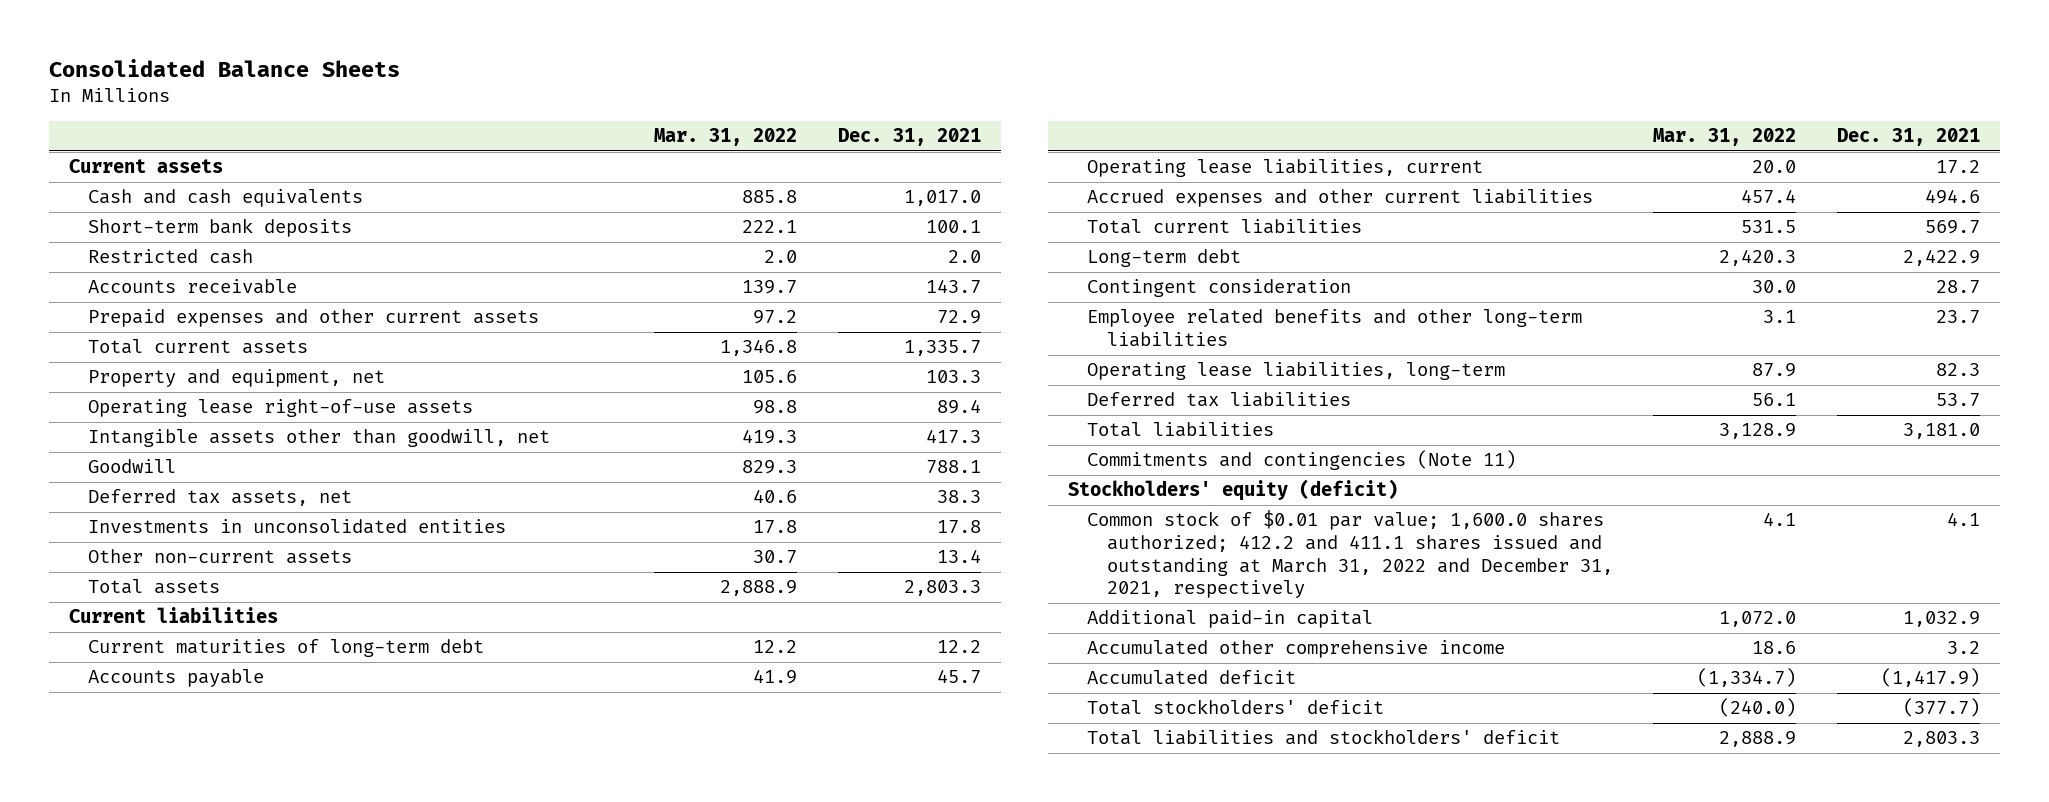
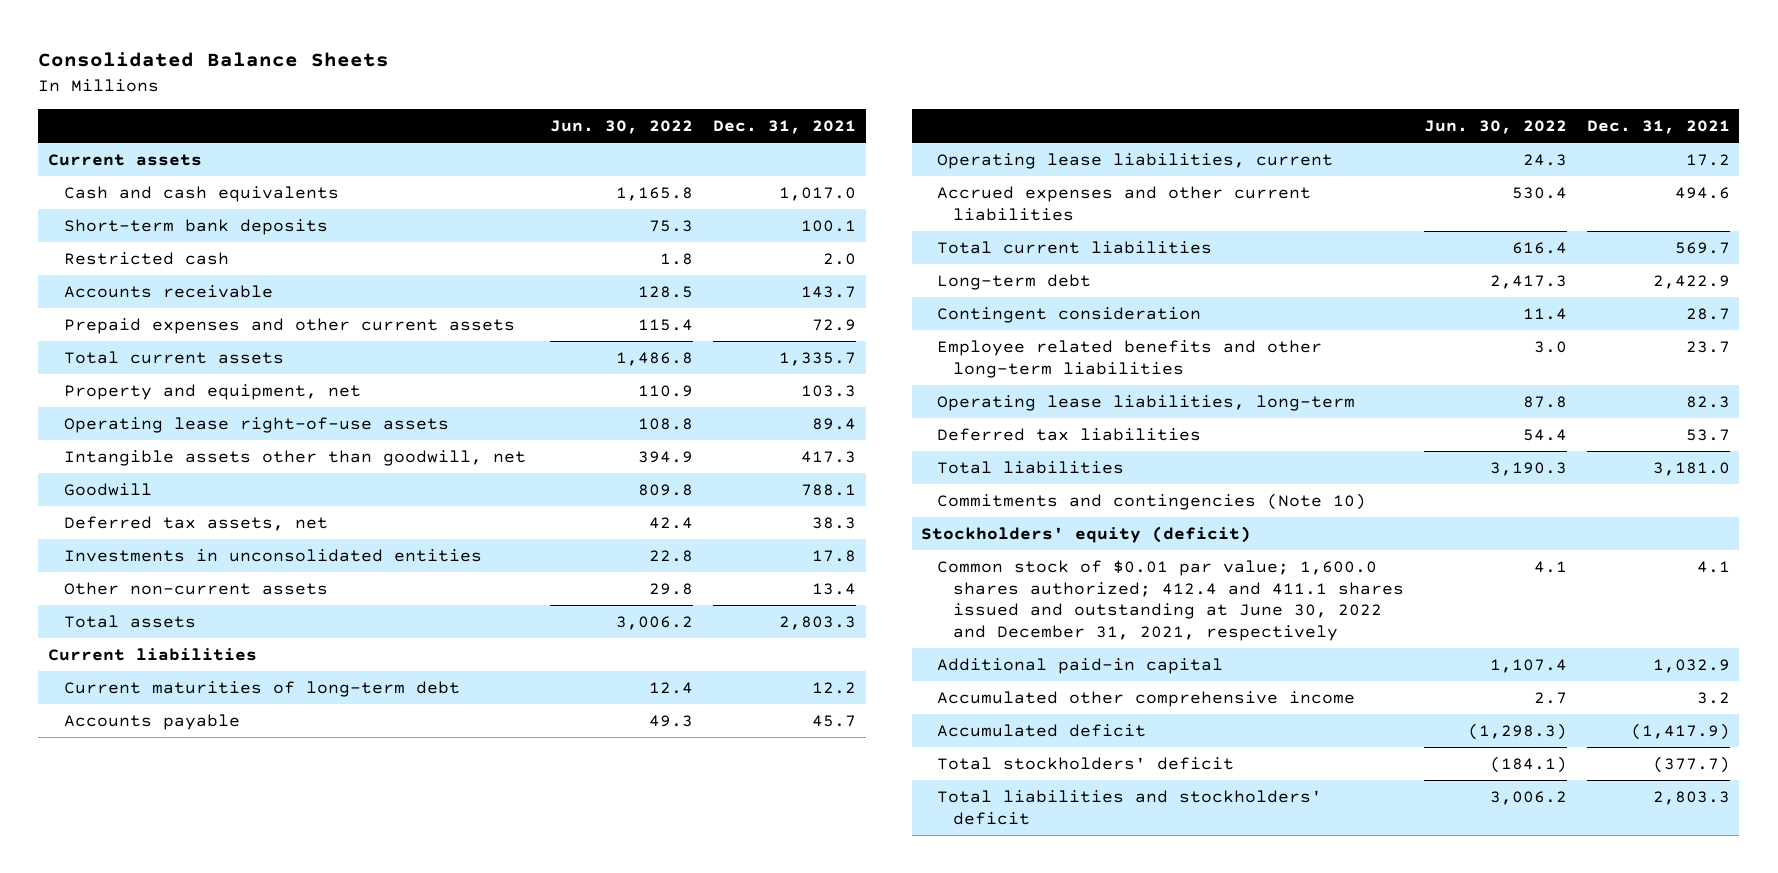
- | Mar. 31, 2022 | Dec. 31, 2021
+ | Jun. 30, 2022 | Dec. 31, 2021
- Commitments and contingencies (Note 11)
+ Commitments and contingencies (Note 10)
- Common stock of $0.01 par value; 1,600.0 shares authorized; 412.2 and 411.1 shares issued and outstanding at March 31, 2022 and December 31, 2021, respectively | 4.1 | 4.1
+ Common stock of $0.01 par value; 1,600.0 shares authorized; 412.4 and 411.1 shares issued and outstanding at June 30, 2022 and December 31, 2021, respectively | 4.1 | 4.1

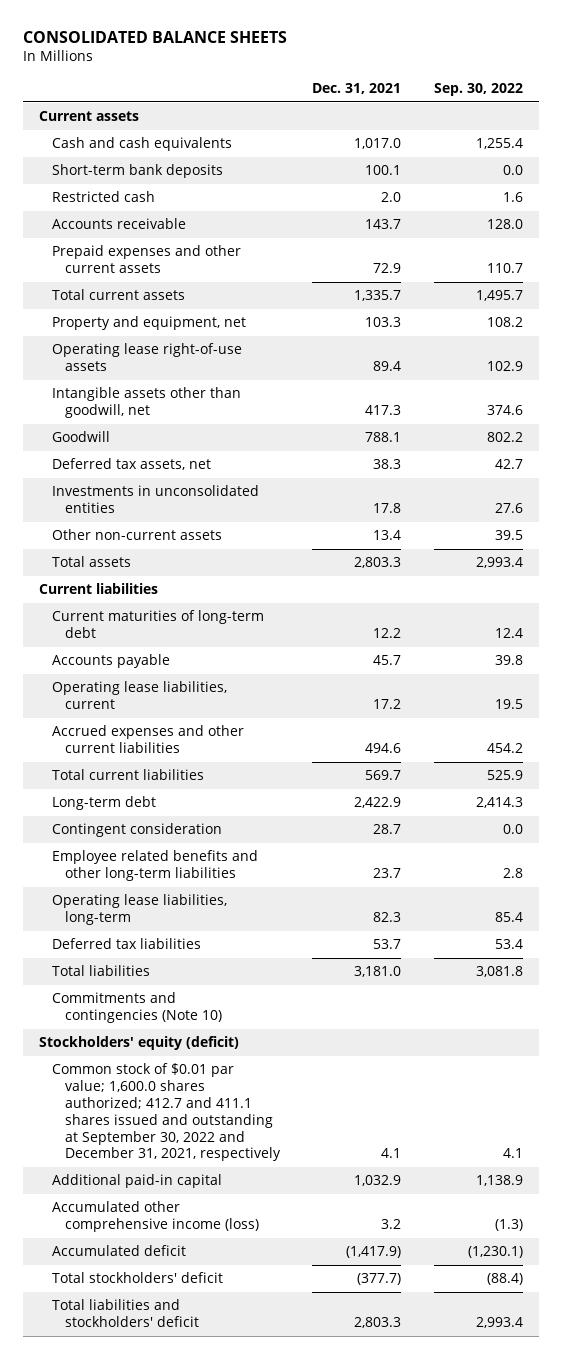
- Consolidated Balance Sheets
+ CONSOLIDATED BALANCE SHEETS
- | Jun. 30, 2022 | Dec. 31, 2021
+ | Dec. 31, 2021 | Sep. 30, 2022
- Common stock of $0.01 par value; 1,600.0 shares authorized; 412.4 and 411.1 shares issued and outstanding at June 30, 2022 and December 31, 2021, respectively | 4.1 | 4.1
+ Common stock of $0.01 par value; 1,600.0 shares authorized; 412.7 and 411.1 shares issued and outstanding at September 30, 2022 and December 31, 2021, respectively | 4.1 | 4.1
- Accumulated other comprehensive income | 2.7 | 3.2
+ Accumulated other comprehensive income (loss) | 3.2 | (1.3)

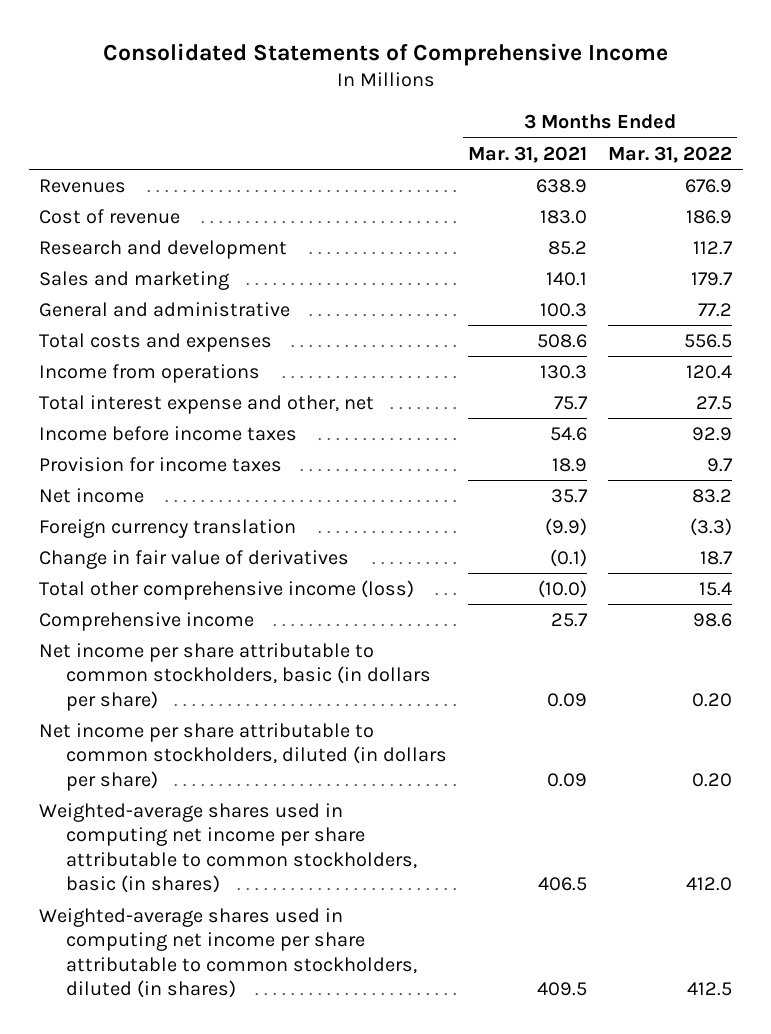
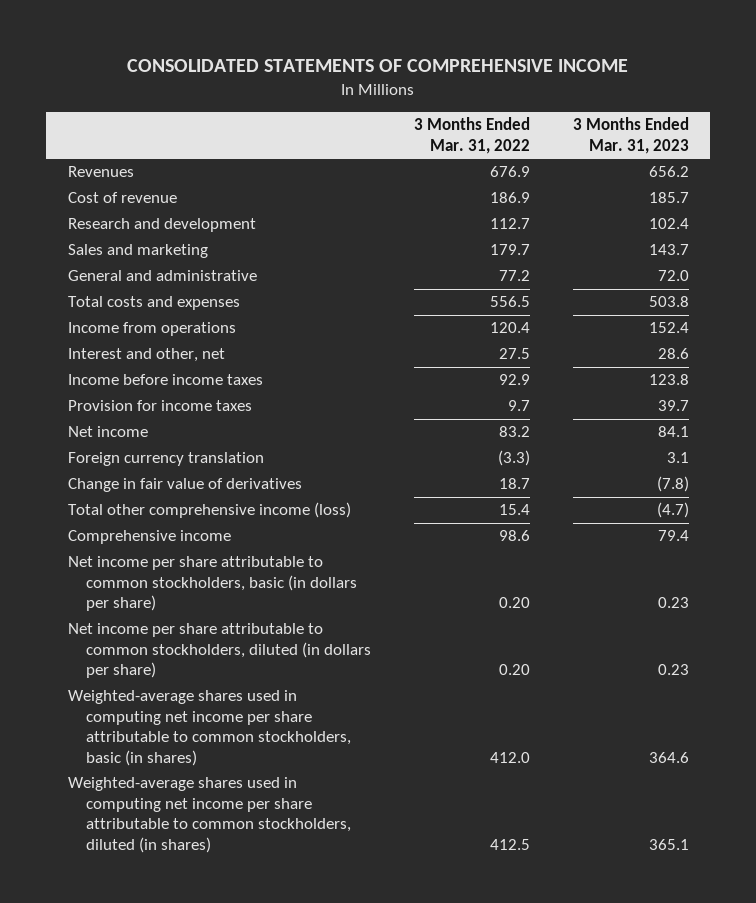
- Consolidated Statements of Comprehensive Income
+ CONSOLIDATED STATEMENTS OF COMPREHENSIVE INCOME
- | 3 Months Ended Mar. 31, 2021 | 3 Months Ended Mar. 31, 2022
+ | 3 Months Ended Mar. 31, 2022 | 3 Months Ended Mar. 31, 2023
- Total interest expense and other, net | 75.7 | 27.5
+ Interest and other, net | 27.5 | 28.6

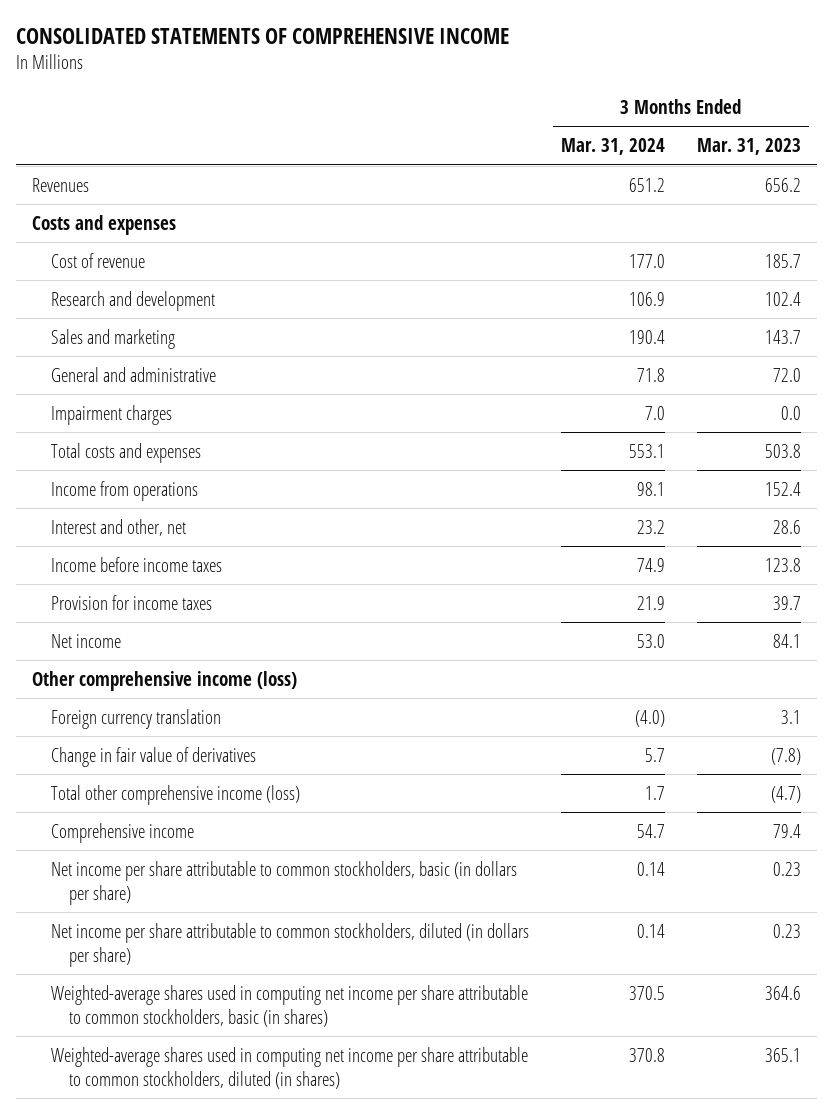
- | 3 Months Ended Mar. 31, 2022 | 3 Months Ended Mar. 31, 2023
+ | 3 Months Ended Mar. 31, 2024 | 3 Months Ended Mar. 31, 2023
+ Costs and expenses
+ Impairment charges | 7.0 | 0.0
+ Other comprehensive income (loss)

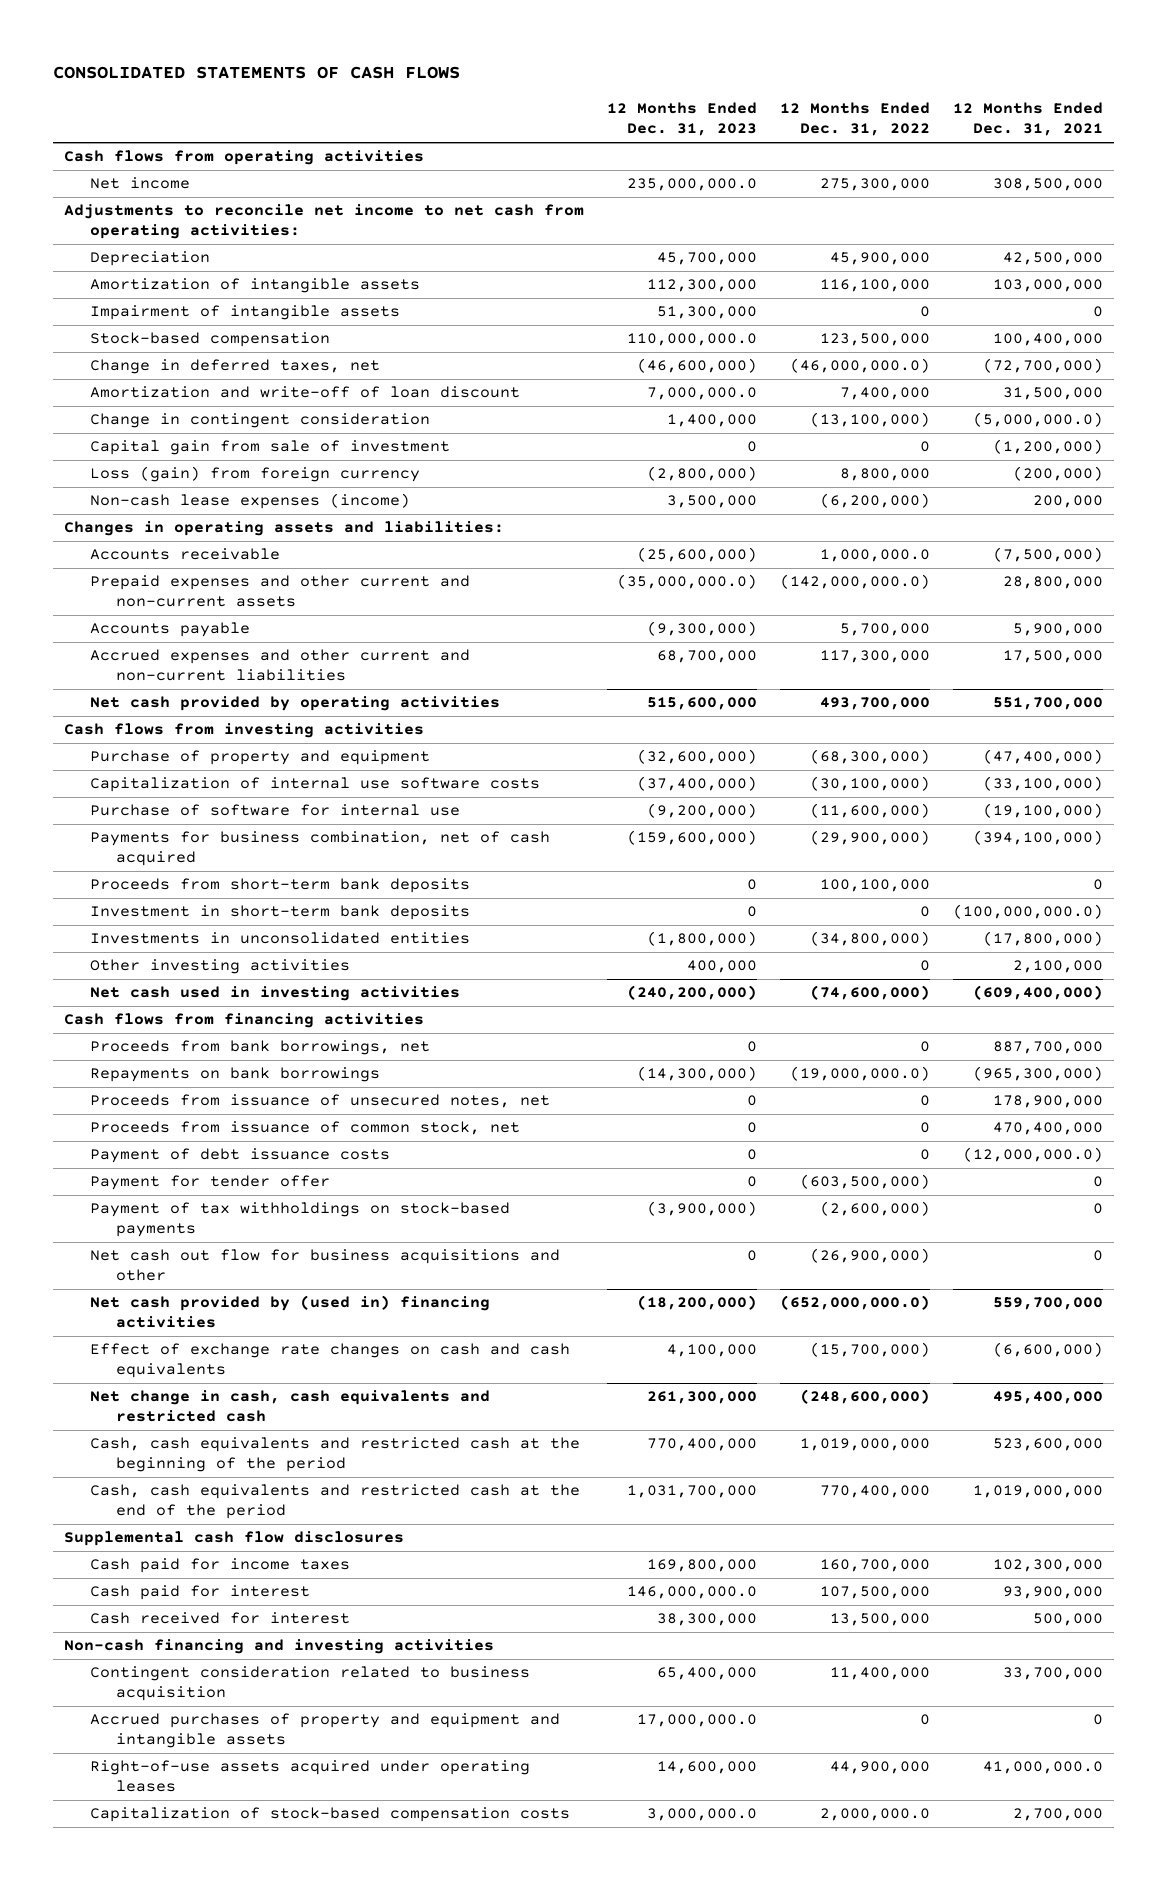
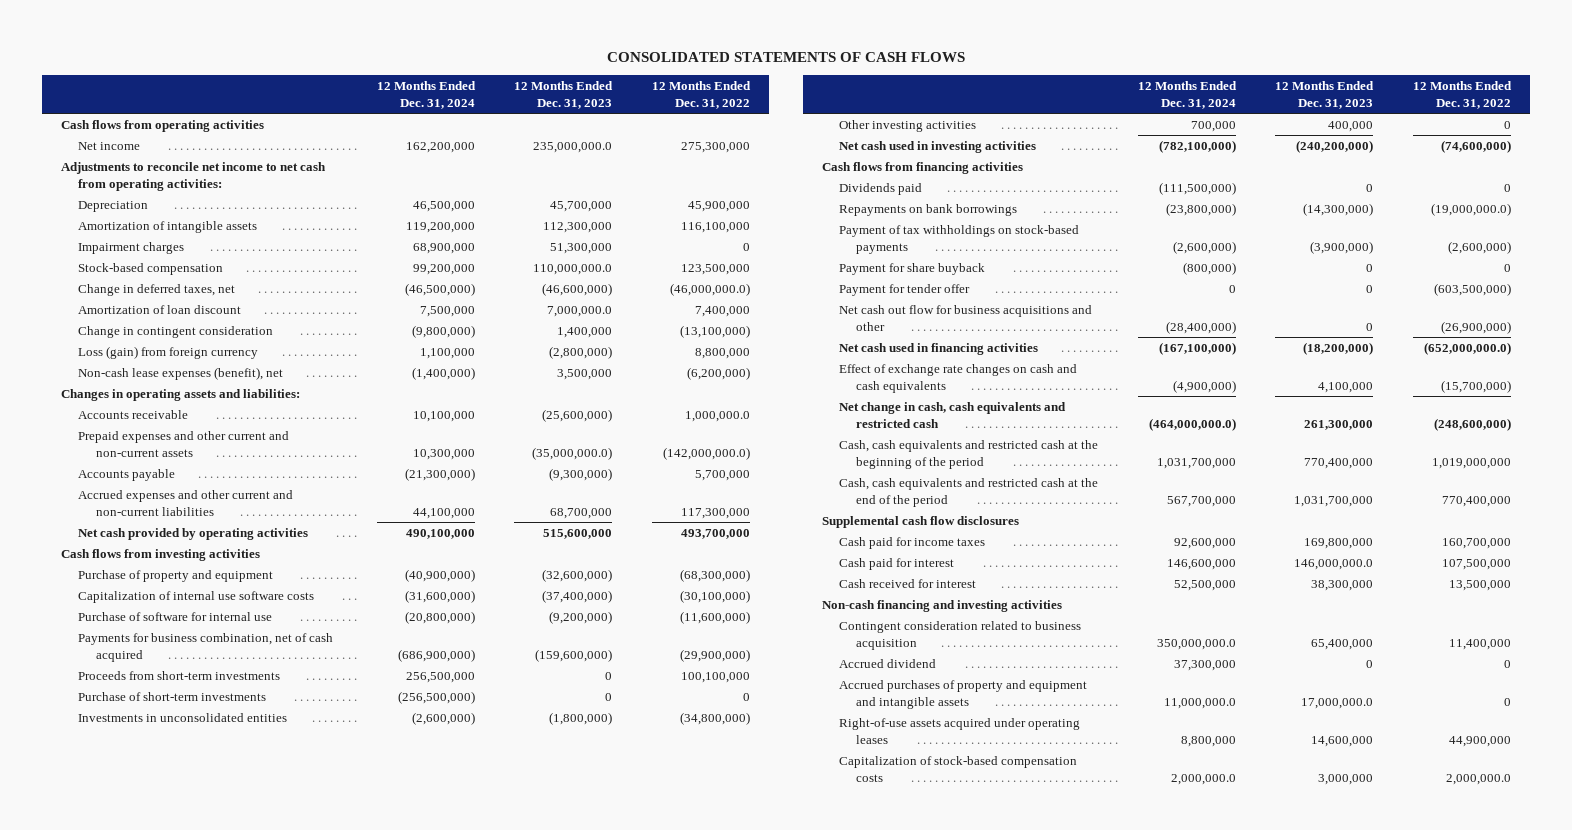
- | 12 Months Ended Dec. 31, 2023 | 12 Months Ended Dec. 31, 2022 | 12 Months Ended Dec. 31, 2021
+ | 12 Months Ended Dec. 31, 2024 | 12 Months Ended Dec. 31, 2023 | 12 Months Ended Dec. 31, 2022
- Impairment of intangible assets | 51,300,000 | 0 | 0
+ Impairment charges | 68,900,000 | 51,300,000 | 0
- Amortization and write-off of loan discount | 7,000,000.0 | 7,400,000 | 31,500,000
+ Amortization of loan discount | 7,500,000 | 7,000,000.0 | 7,400,000
- Capital gain from sale of investment | 0 | 0 | (1,200,000)
- Non-cash lease expenses (income) | 3,500,000 | (6,200,000) | 200,000
+ Non-cash lease expenses (benefit), net | (1,400,000) | 3,500,000 | (6,200,000)
- Proceeds from short-term bank deposits | 0 | 100,100,000 | 0
- Investment in short-term bank deposits | 0 | 0 | (100,000,000.0)
+ Proceeds from short-term investments | 256,500,000 | 0 | 100,100,000
+ Purchase of short-term investments | (256,500,000) | 0 | 0
- Proceeds from bank borrowings, net | 0 | 0 | 887,700,000
+ Dividends paid | (111,500,000) | 0 | 0
- Proceeds from issuance of unsecured notes, net | 0 | 0 | 178,900,000
- Proceeds from issuance of common stock, net | 0 | 0 | 470,400,000
- Payment of debt issuance costs | 0 | 0 | (12,000,000.0)
+ Payment for share buyback | (800,000) | 0 | 0
moved down: Payment for tender offer | 0 | 0 | (603,500,000)
- Net cash provided by (used in) financing activities | (18,200,000) | (652,000,000.0) | 559,700,000
+ Net cash used in financing activities | (167,100,000) | (18,200,000) | (652,000,000.0)
+ Accrued dividend | 37,300,000 | 0 | 0
- Capitalization of stock-based compensation costs | 3,000,000.0 | 2,000,000.0 | 2,700,000
+ Capitalization of stock-based compensation costs | 2,000,000.0 | 3,000,000 | 2,000,000.0

